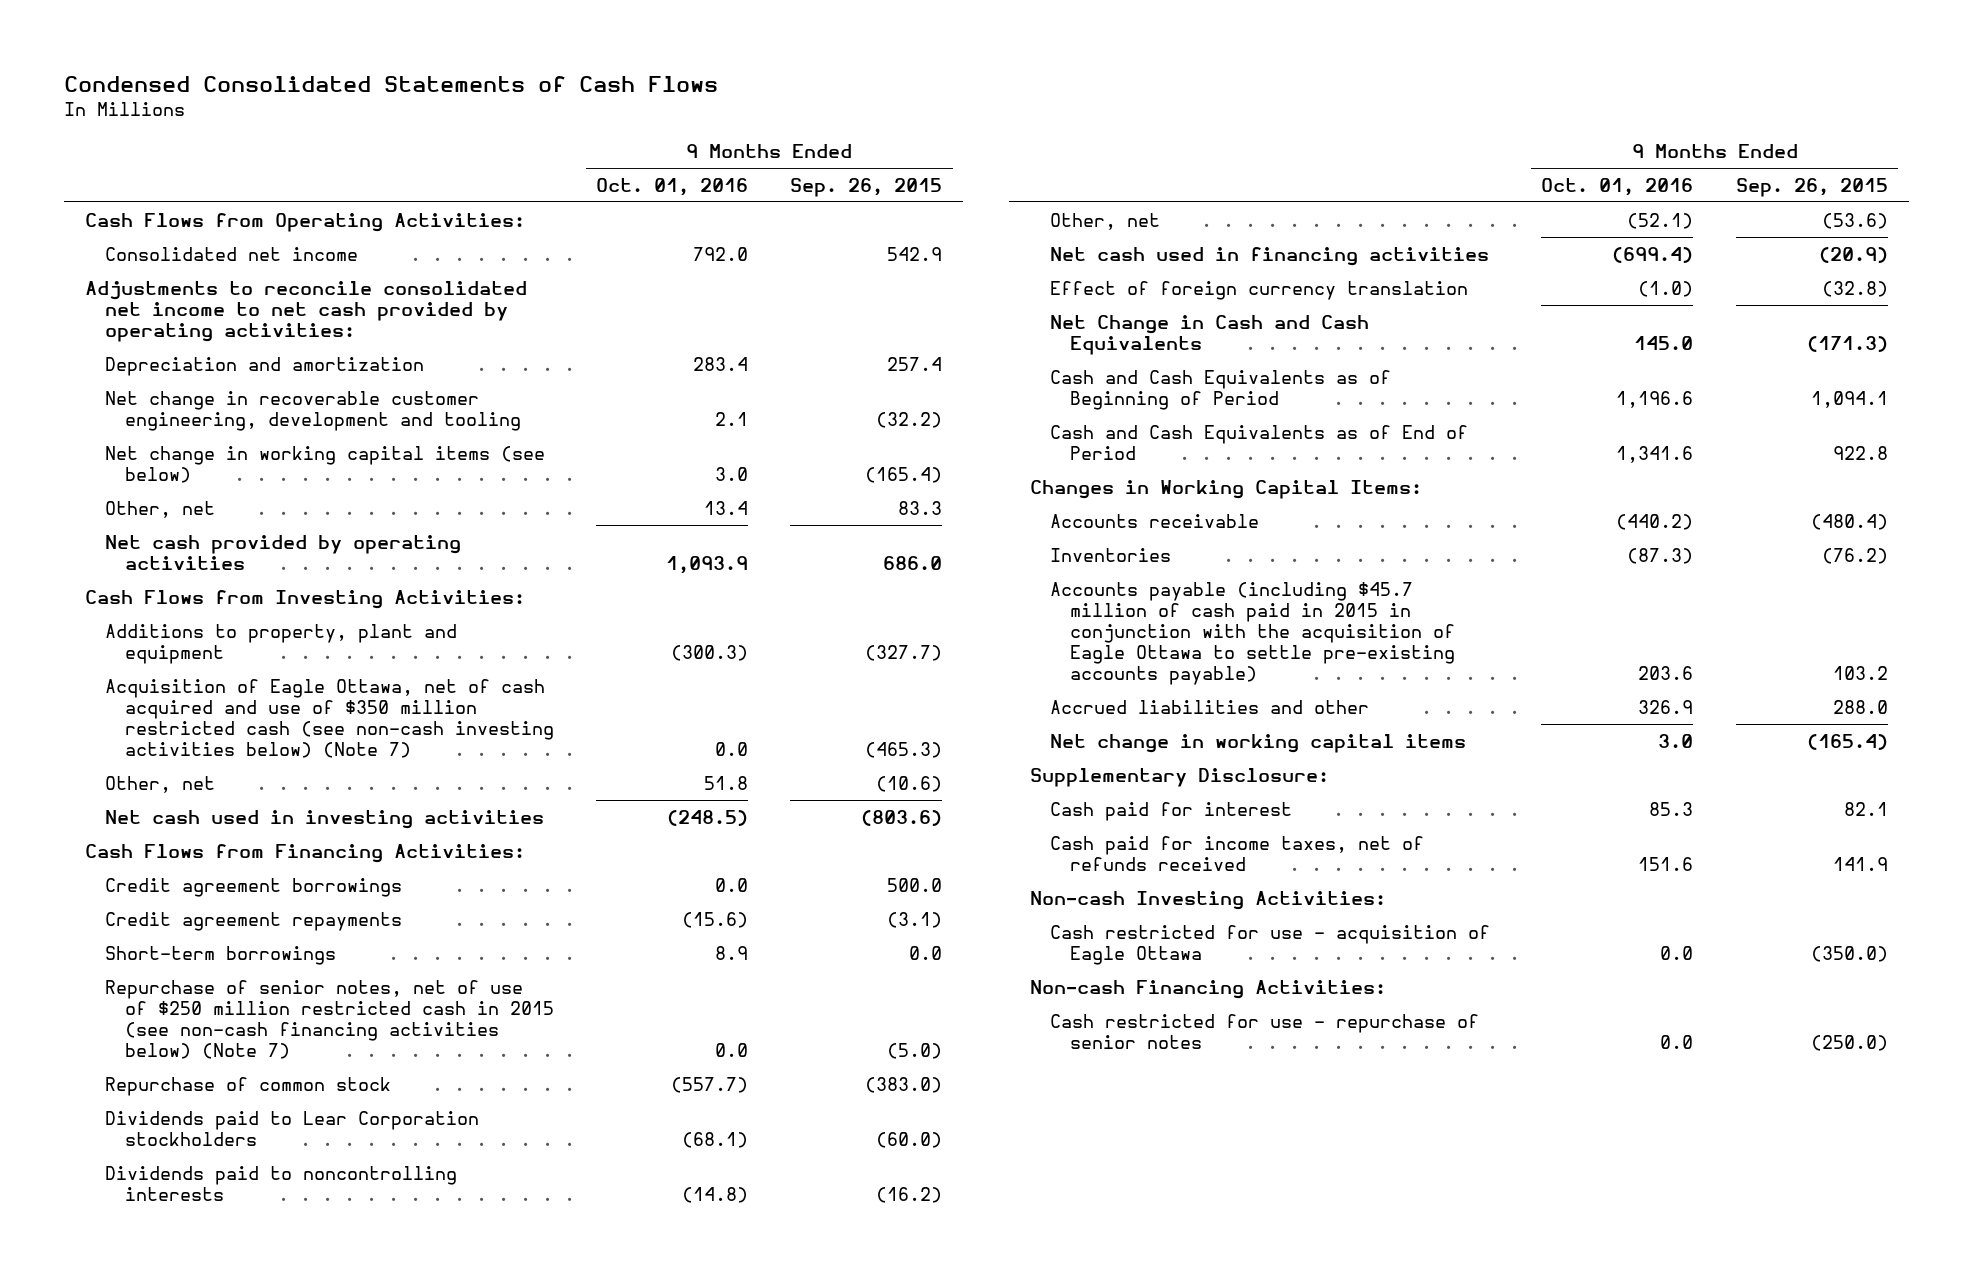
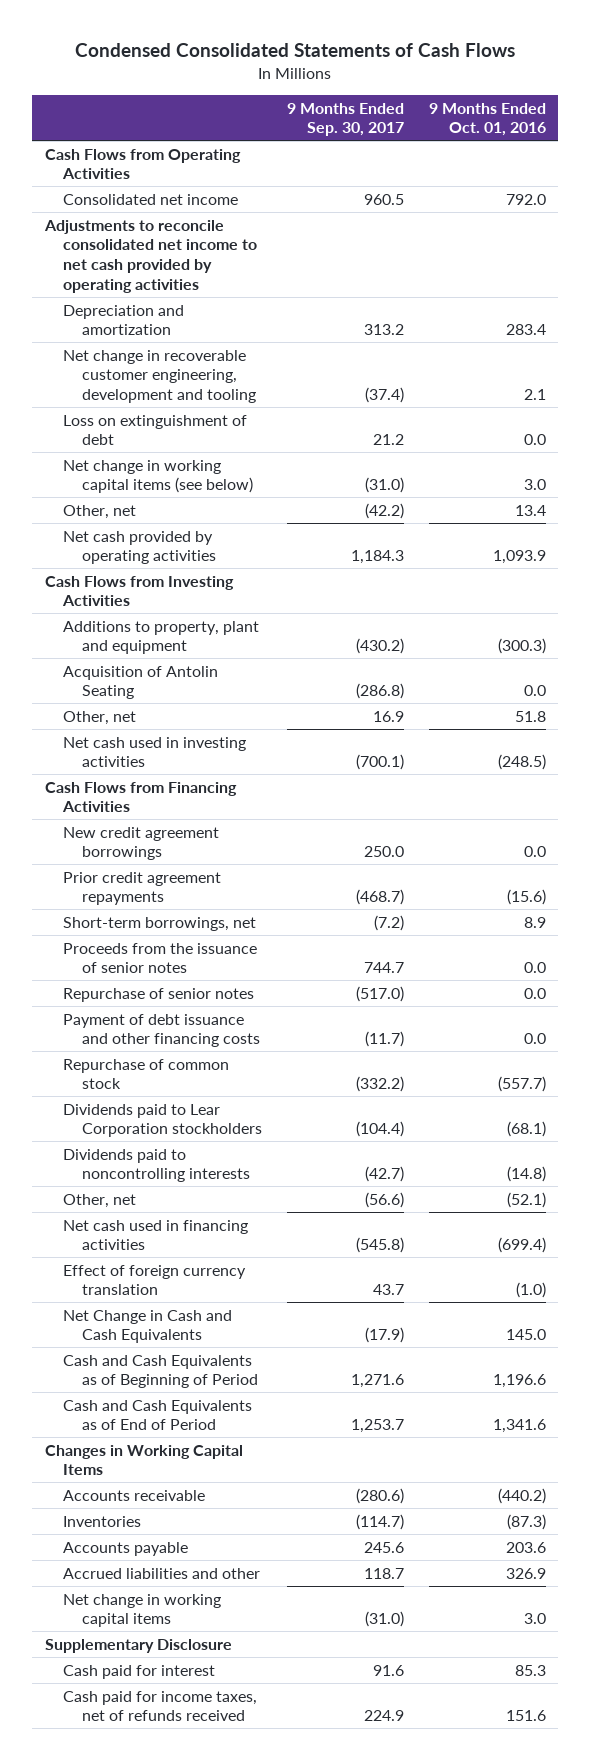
- | 9 Months Ended Oct. 01, 2016 | 9 Months Ended Sep. 26, 2015
+ | 9 Months Ended Sep. 30, 2017 | 9 Months Ended Oct. 01, 2016
- Cash Flows from Operating Activities:
+ Cash Flows from Operating Activities
- Adjustments to reconcile consolidated net income to net cash provided by operating activities:
+ Adjustments to reconcile consolidated net income to net cash provided by operating activities
+ Loss on extinguishment of debt | 21.2 | 0.0
- Cash Flows from Investing Activities:
+ Cash Flows from Investing Activities
- Acquisition of Eagle Ottawa, net of cash acquired and use of $350 million restricted cash (see non-cash investing activities below) (Note 7) | 0.0 | (465.3)
+ Acquisition of Antolin Seating | (286.8) | 0.0
- Cash Flows from Financing Activities:
- Credit agreement borrowings | 0.0 | 500.0
- Credit agreement repayments | (15.6) | (3.1)
- Short-term borrowings | 8.9 | 0.0
- Repurchase of senior notes, net of use of $250 million restricted cash in 2015 (see non-cash financing activities below) (Note 7) | 0.0 | (5.0)
+ Cash Flows from Financing Activities
+ New credit agreement borrowings | 250.0 | 0.0
+ Prior credit agreement repayments | (468.7) | (15.6)
+ Short-term borrowings, net | (7.2) | 8.9
+ Proceeds from the issuance of senior notes | 744.7 | 0.0
+ Repurchase of senior notes | (517.0) | 0.0
+ Payment of debt issuance and other financing costs | (11.7) | 0.0
- Changes in Working Capital Items:
+ Changes in Working Capital Items
- Accounts payable (including $45.7 million of cash paid in 2015 in conjunction with the acquisition of Eagle Ottawa to settle pre-existing accounts payable) | 203.6 | 103.2
+ Accounts payable | 245.6 | 203.6
- Supplementary Disclosure:
+ Supplementary Disclosure
- Non-cash Investing Activities:
- Cash restricted for use - acquisition of Eagle Ottawa | 0.0 | (350.0)
- Non-cash Financing Activities:
- Cash restricted for use - repurchase of senior notes | 0.0 | (250.0)

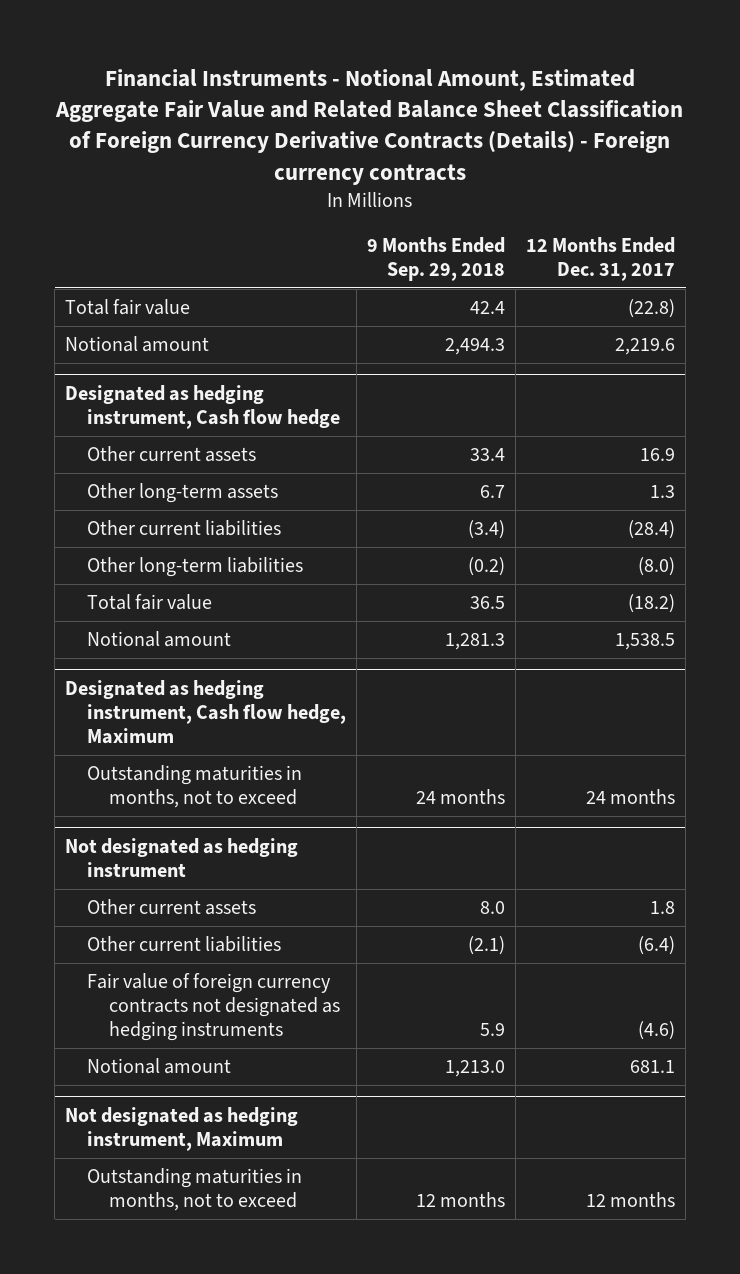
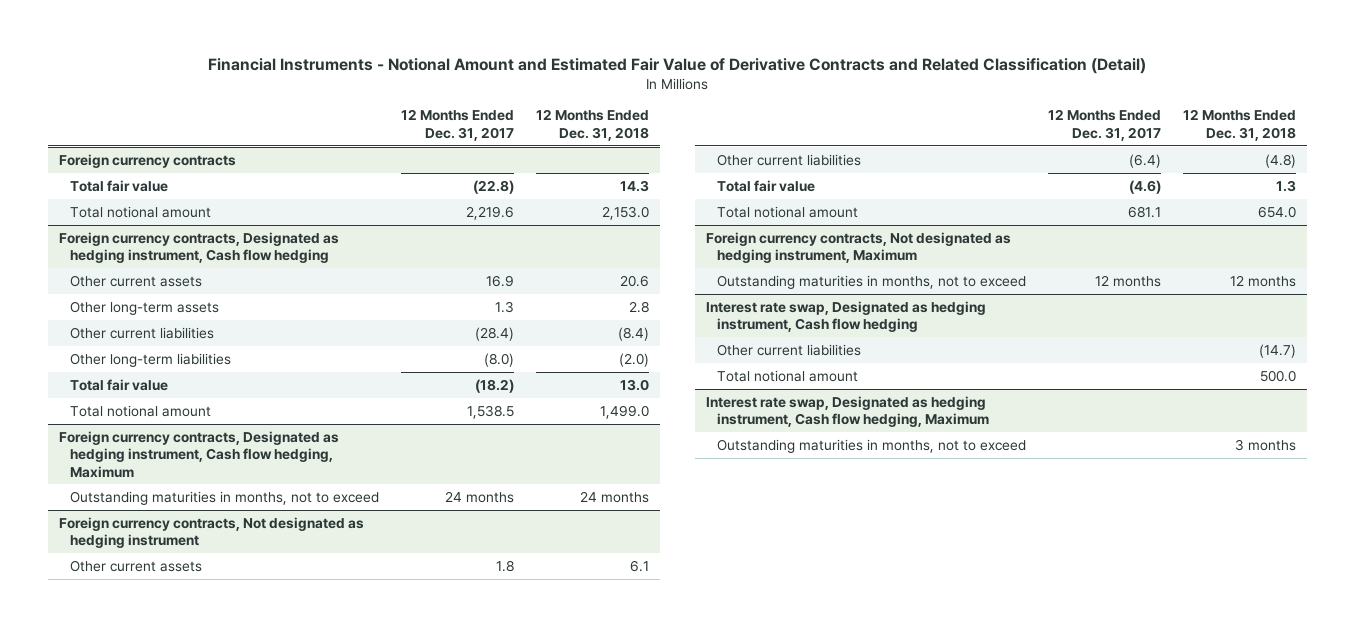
- Financial Instruments - Notional Amount, Estimated Aggregate Fair Value and Related Balance Sheet Classification of Foreign Currency Derivative Contracts (Details) - Foreign currency contracts
+ Financial Instruments - Notional Amount and Estimated Fair Value of Derivative Contracts and Related Classification (Detail)
- | 9 Months Ended Sep. 29, 2018 | 12 Months Ended Dec. 31, 2017
+ | 12 Months Ended Dec. 31, 2017 | 12 Months Ended Dec. 31, 2018
+ Foreign currency contracts
- Notional amount | 2,494.3 | 2,219.6
- Designated as hedging instrument, Cash flow hedge
+ Total notional amount | 2,219.6 | 2,153.0
+ Foreign currency contracts, Designated as hedging instrument, Cash flow hedging
- Notional amount | 1,281.3 | 1,538.5
- Designated as hedging instrument, Cash flow hedge, Maximum
+ Total notional amount | 1,538.5 | 1,499.0
+ Foreign currency contracts, Designated as hedging instrument, Cash flow hedging, Maximum
- Not designated as hedging instrument
+ Foreign currency contracts, Not designated as hedging instrument
- Fair value of foreign currency contracts not designated as hedging instruments | 5.9 | (4.6)
- Notional amount | 1,213.0 | 681.1
- Not designated as hedging instrument, Maximum
+ Total fair value | (4.6) | 1.3
+ Total notional amount | 681.1 | 654.0
+ Foreign currency contracts, Not designated as hedging instrument, Maximum
+ Interest rate swap, Designated as hedging instrument, Cash flow hedging
+ Other current liabilities | | (14.7)
+ Total notional amount | | 500.0
+ Interest rate swap, Designated as hedging instrument, Cash flow hedging, Maximum
+ Outstanding maturities in months, not to exceed | | 3 months

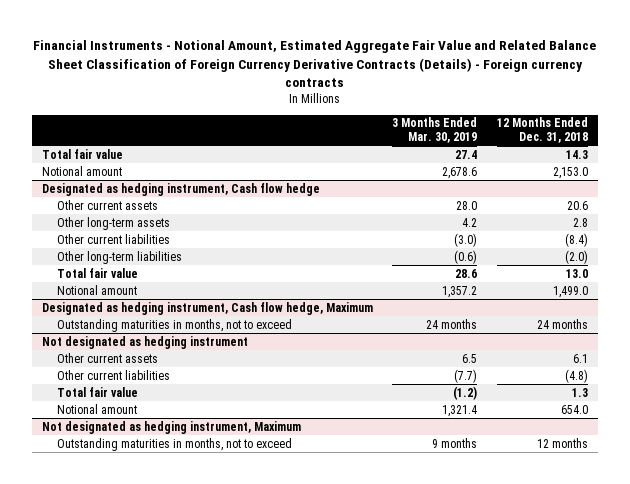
- Financial Instruments - Notional Amount and Estimated Fair Value of Derivative Contracts and Related Classification (Detail)
+ Financial Instruments - Notional Amount, Estimated Aggregate Fair Value and Related Balance Sheet Classification of Foreign Currency Derivative Contracts (Details) - Foreign currency contracts
- | 12 Months Ended Dec. 31, 2017 | 12 Months Ended Dec. 31, 2018
+ | 3 Months Ended Mar. 30, 2019 | 12 Months Ended Dec. 31, 2018
- Foreign currency contracts
- Total notional amount | 2,219.6 | 2,153.0
- Foreign currency contracts, Designated as hedging instrument, Cash flow hedging
+ Notional amount | 2,678.6 | 2,153.0
+ Designated as hedging instrument, Cash flow hedge
- Total notional amount | 1,538.5 | 1,499.0
- Foreign currency contracts, Designated as hedging instrument, Cash flow hedging, Maximum
+ Notional amount | 1,357.2 | 1,499.0
+ Designated as hedging instrument, Cash flow hedge, Maximum
- Foreign currency contracts, Not designated as hedging instrument
+ Not designated as hedging instrument
- Total notional amount | 681.1 | 654.0
- Foreign currency contracts, Not designated as hedging instrument, Maximum
+ Notional amount | 1,321.4 | 654.0
+ Not designated as hedging instrument, Maximum
- Interest rate swap, Designated as hedging instrument, Cash flow hedging
- Other current liabilities | | (14.7)
- Total notional amount | | 500.0
- Interest rate swap, Designated as hedging instrument, Cash flow hedging, Maximum
- Outstanding maturities in months, not to exceed | | 3 months

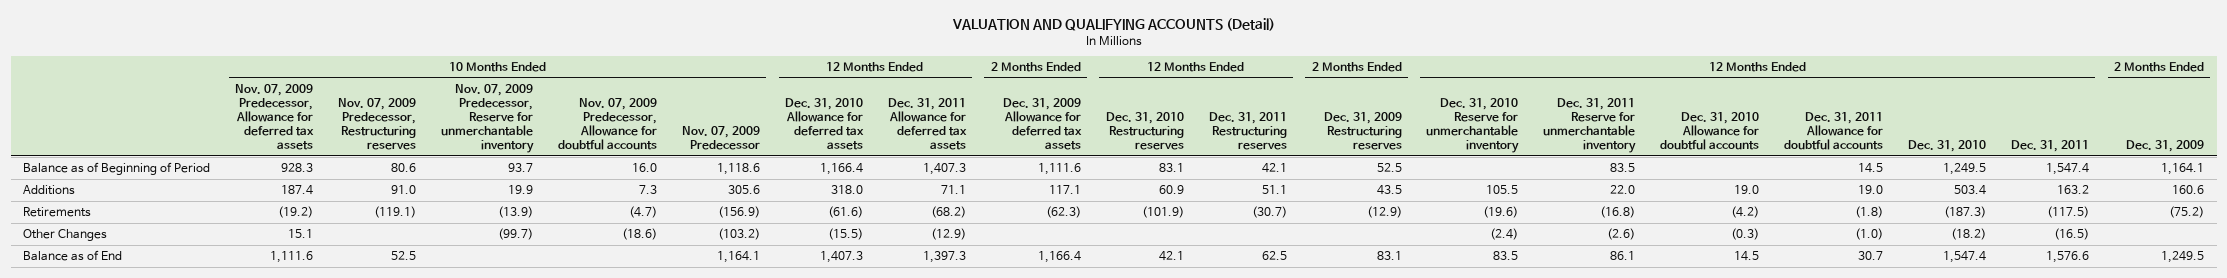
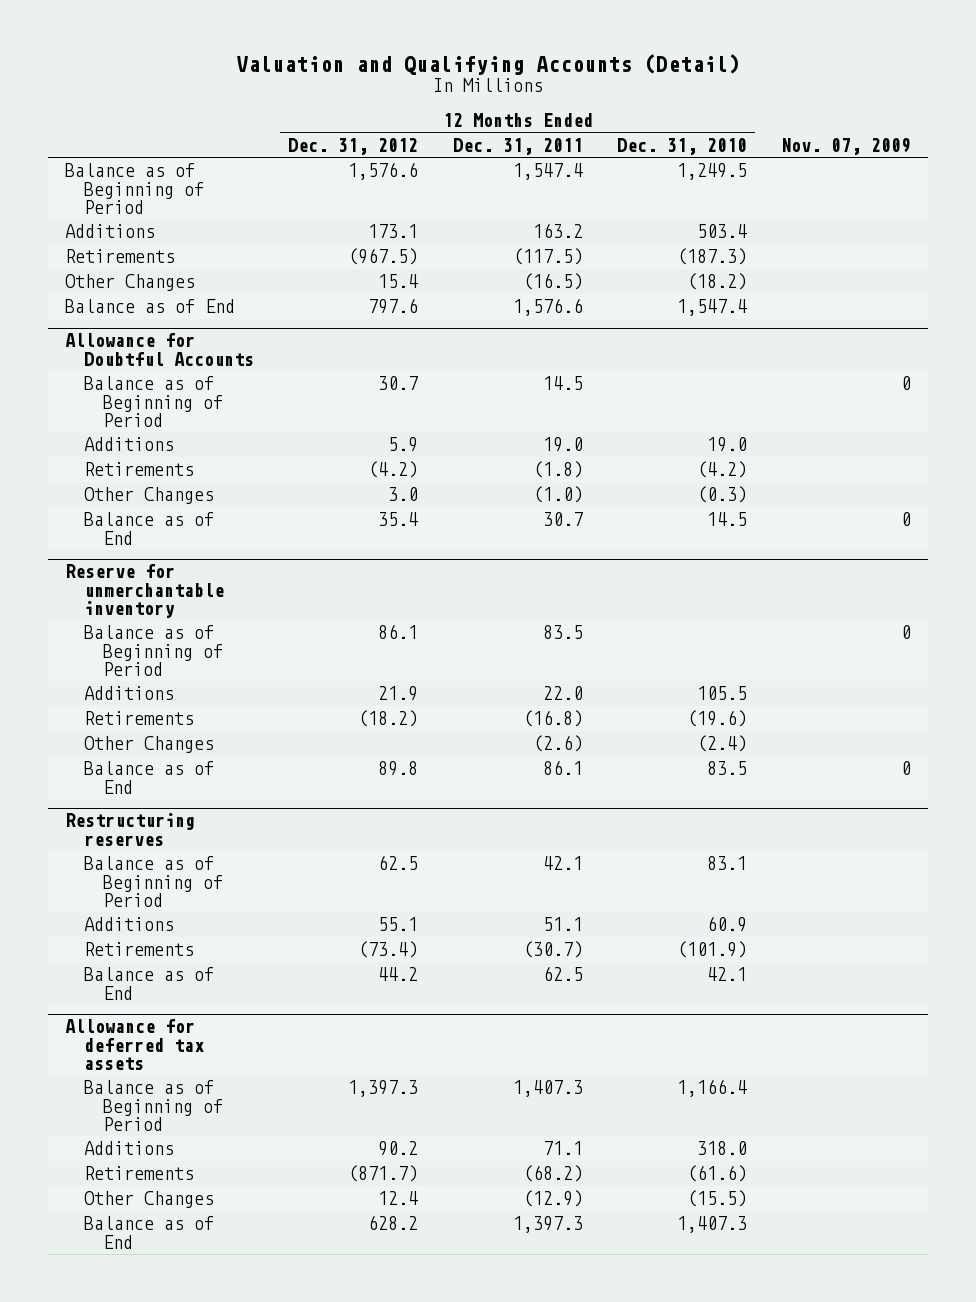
- VALUATION AND QUALIFYING ACCOUNTS (Detail)
+ Valuation and Qualifying Accounts (Detail)
- | 10 Months Ended Nov. 07, 2009 Predecessor, Allowance for deferred tax assets | 10 Months Ended Nov. 07, 2009 Predecessor, Restructuring reserves | 10 Months Ended Nov. 07, 2009 Predecessor, Reserve for unmerchantable inventory | 10 Months Ended Nov. 07, 2009 Predecessor, Allowance for doubtful accounts | 10 Months Ended Nov. 07, 2009 Predecessor | 12 Months Ended Dec. 31, 2010 Allowance for deferred tax assets | 12 Months Ended Dec. 31, 2011 Allowance for deferred tax assets | 2 Months Ended Dec. 31, 2009 Allowance for deferred tax assets | 12 Months Ended Dec. 31, 2010 Restructuring reserves | 12 Months Ended Dec. 31, 2011 Restructuring reserves | 2 Months Ended Dec. 31, 2009 Restructuring reserves | 12 Months Ended Dec. 31, 2010 Reserve for unmerchantable inventory | 12 Months Ended Dec. 31, 2011 Reserve for unmerchantable inventory | 12 Months Ended Dec. 31, 2010 Allowance for doubtful accounts | 12 Months Ended Dec. 31, 2011 Allowance for doubtful accounts | 12 Months Ended Dec. 31, 2010 | 12 Months Ended Dec. 31, 2011 | 2 Months Ended Dec. 31, 2009
+ | 12 Months Ended Dec. 31, 2012 | 12 Months Ended Dec. 31, 2011 | 12 Months Ended Dec. 31, 2010 | Nov. 07, 2009
+ Allowance for Doubtful Accounts
+ Balance as of Beginning of Period | 30.7 | 14.5 | | 0
+ Additions | 5.9 | 19.0 | 19.0 |
+ Retirements | (4.2) | (1.8) | (4.2) |
+ Other Changes | 3.0 | (1.0) | (0.3) |
+ Balance as of End | 35.4 | 30.7 | 14.5 | 0
+ Reserve for unmerchantable inventory
+ Balance as of Beginning of Period | 86.1 | 83.5 | | 0
+ Additions | 21.9 | 22.0 | 105.5 |
+ Retirements | (18.2) | (16.8) | (19.6) |
+ Other Changes | | (2.6) | (2.4) |
+ Balance as of End | 89.8 | 86.1 | 83.5 | 0
+ Restructuring reserves
+ Balance as of Beginning of Period | 62.5 | 42.1 | 83.1 |
+ Additions | 55.1 | 51.1 | 60.9 |
+ Retirements | (73.4) | (30.7) | (101.9) |
+ Balance as of End | 44.2 | 62.5 | 42.1 |
+ Allowance for deferred tax assets
+ Balance as of Beginning of Period | 1,397.3 | 1,407.3 | 1,166.4 |
+ Additions | 90.2 | 71.1 | 318.0 |
+ Retirements | (871.7) | (68.2) | (61.6) |
+ Other Changes | 12.4 | (12.9) | (15.5) |
+ Balance as of End | 628.2 | 1,397.3 | 1,407.3 |

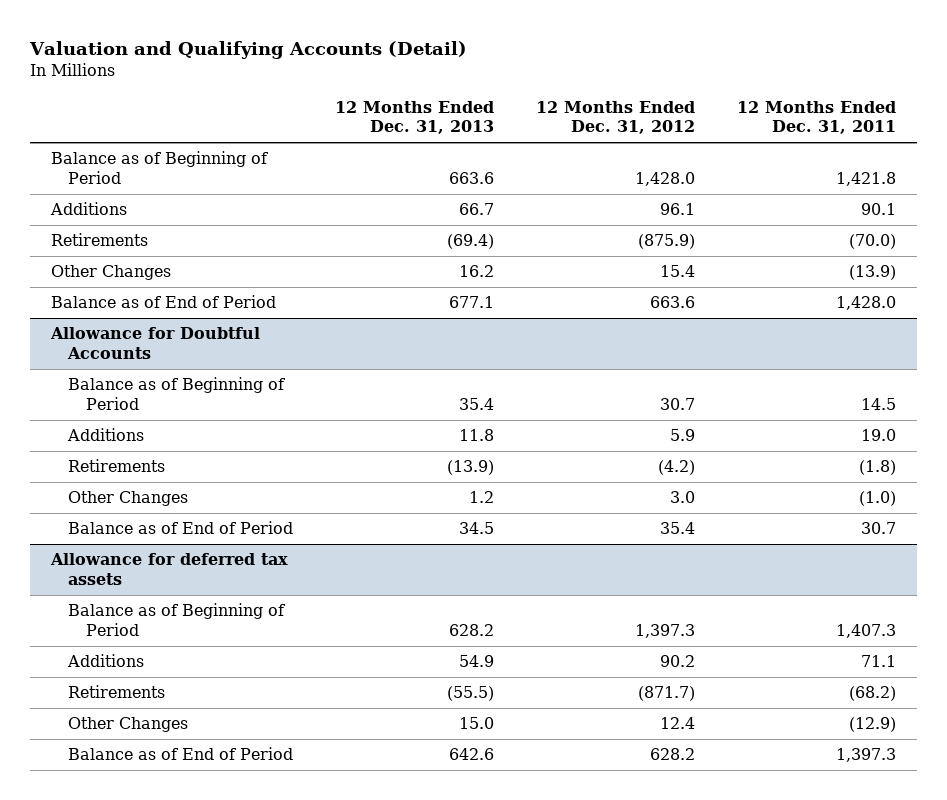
- | 12 Months Ended Dec. 31, 2012 | 12 Months Ended Dec. 31, 2011 | 12 Months Ended Dec. 31, 2010 | Nov. 07, 2009
+ | 12 Months Ended Dec. 31, 2013 | 12 Months Ended Dec. 31, 2012 | 12 Months Ended Dec. 31, 2011
- Balance as of Beginning of Period | 1,576.6 | 1,547.4 | 1,249.5 |
- Additions | 173.1 | 163.2 | 503.4 |
- Retirements | (967.5) | (117.5) | (187.3) |
- Other Changes | 15.4 | (16.5) | (18.2) |
- Balance as of End | 797.6 | 1,576.6 | 1,547.4 |
+ Balance as of Beginning of Period | 663.6 | 1,428.0 | 1,421.8
+ Additions | 66.7 | 96.1 | 90.1
+ Retirements | (69.4) | (875.9) | (70.0)
+ Other Changes | 16.2 | 15.4 | (13.9)
+ Balance as of End of Period | 677.1 | 663.6 | 1,428.0
@ Allowance for Doubtful Accounts
- Balance as of End | 35.4 | 30.7 | 14.5 | 0
- Reserve for unmerchantable inventory
- Balance as of Beginning of Period | 86.1 | 83.5 | | 0
- Additions | 21.9 | 22.0 | 105.5 |
- Retirements | (18.2) | (16.8) | (19.6) |
- Other Changes | | (2.6) | (2.4) |
- Balance as of End | 89.8 | 86.1 | 83.5 | 0
- Restructuring reserves
- Balance as of Beginning of Period | 62.5 | 42.1 | 83.1 |
- Additions | 55.1 | 51.1 | 60.9 |
- Retirements | (73.4) | (30.7) | (101.9) |
- Balance as of End | 44.2 | 62.5 | 42.1 |
@ Allowance for Doubtful Accounts
+ Balance as of End of Period | 34.5 | 35.4 | 30.7
@ Allowance for deferred tax assets
- Balance as of End | 628.2 | 1,397.3 | 1,407.3 |
+ Balance as of End of Period | 642.6 | 628.2 | 1,397.3

